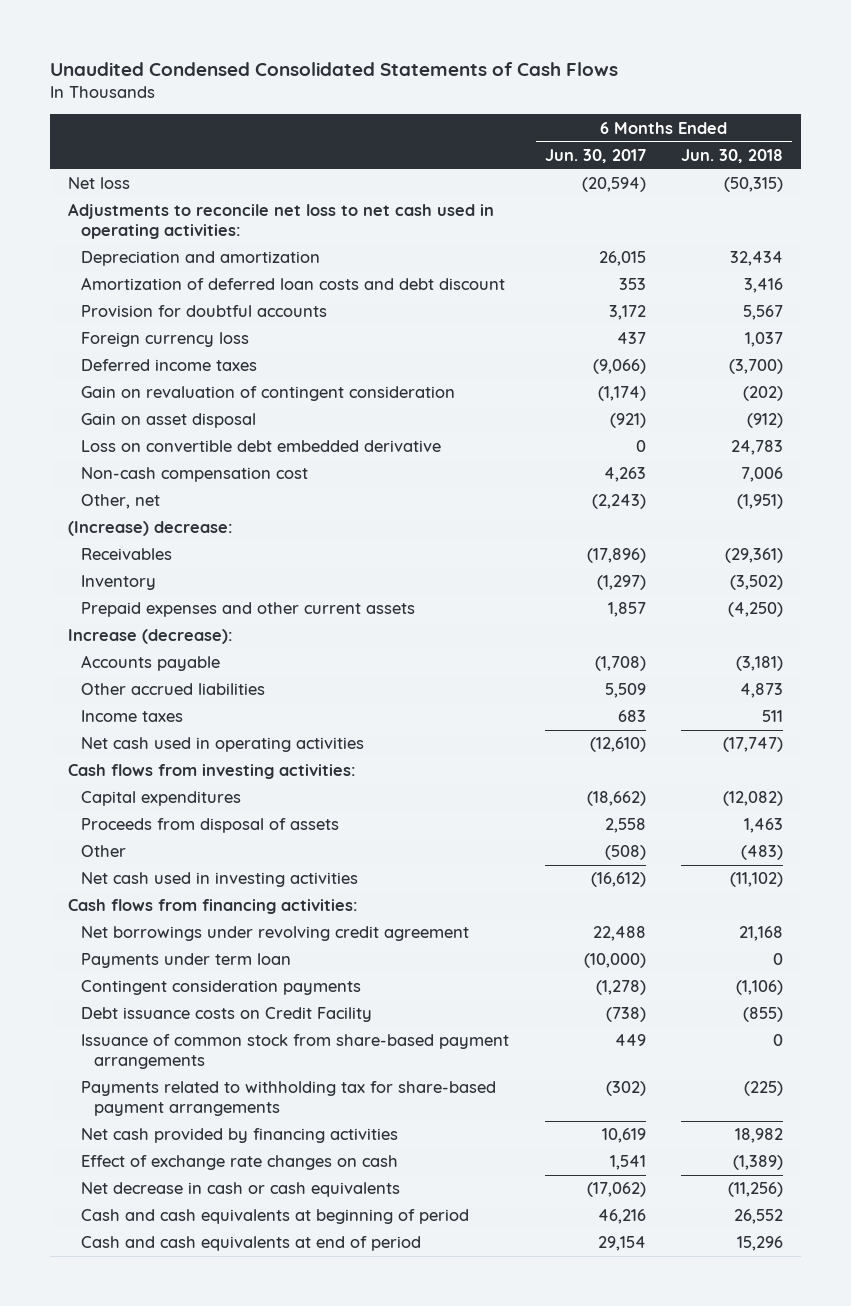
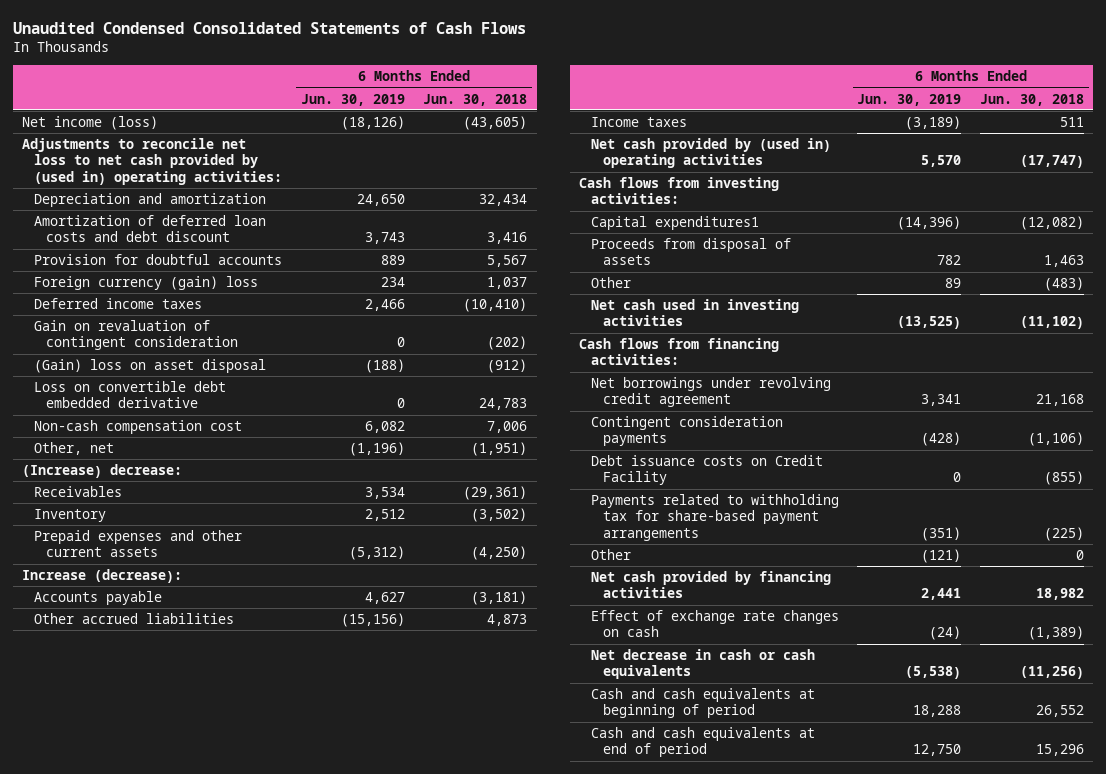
- | 6 Months Ended Jun. 30, 2017 | 6 Months Ended Jun. 30, 2018
+ | 6 Months Ended Jun. 30, 2019 | 6 Months Ended Jun. 30, 2018
- Net loss | (20,594) | (50,315)
- Adjustments to reconcile net loss to net cash used in operating activities:
+ Net income (loss) | (18,126) | (43,605)
+ Adjustments to reconcile net loss to net cash provided by (used in) operating activities:
- Foreign currency loss | 437 | 1,037
- Deferred income taxes | (9,066) | (3,700)
+ Foreign currency (gain) loss | 234 | 1,037
+ Deferred income taxes | 2,466 | (10,410)
- Gain on asset disposal | (921) | (912)
+ (Gain) loss on asset disposal | (188) | (912)
- Net cash used in operating activities | (12,610) | (17,747)
+ Net cash provided by (used in) operating activities | 5,570 | (17,747)
- Capital expenditures | (18,662) | (12,082)
+ Capital expenditures1 | (14,396) | (12,082)
- Payments under term loan | (10,000) | 0
- Issuance of common stock from share-based payment arrangements | 449 | 0
+ Other | (121) | 0

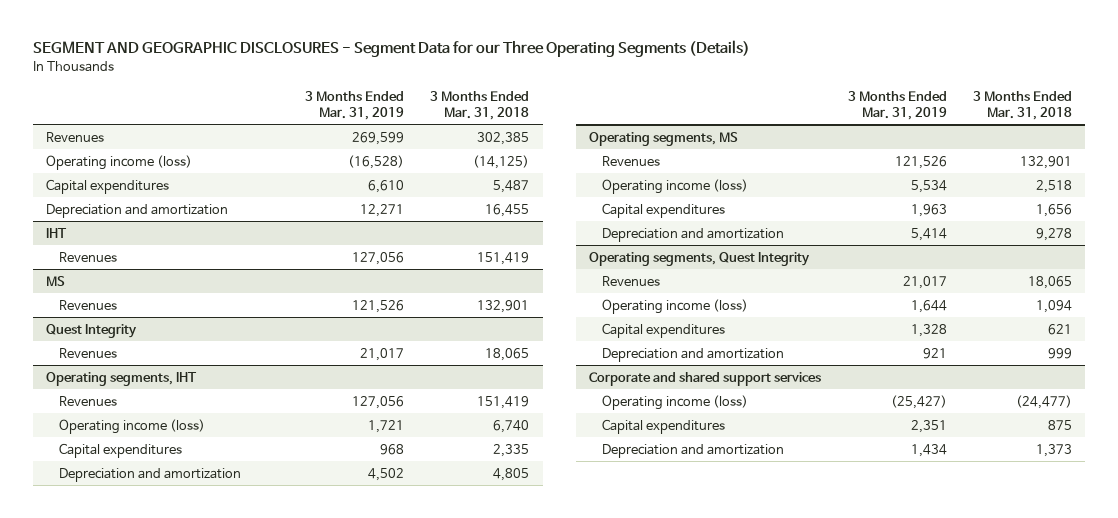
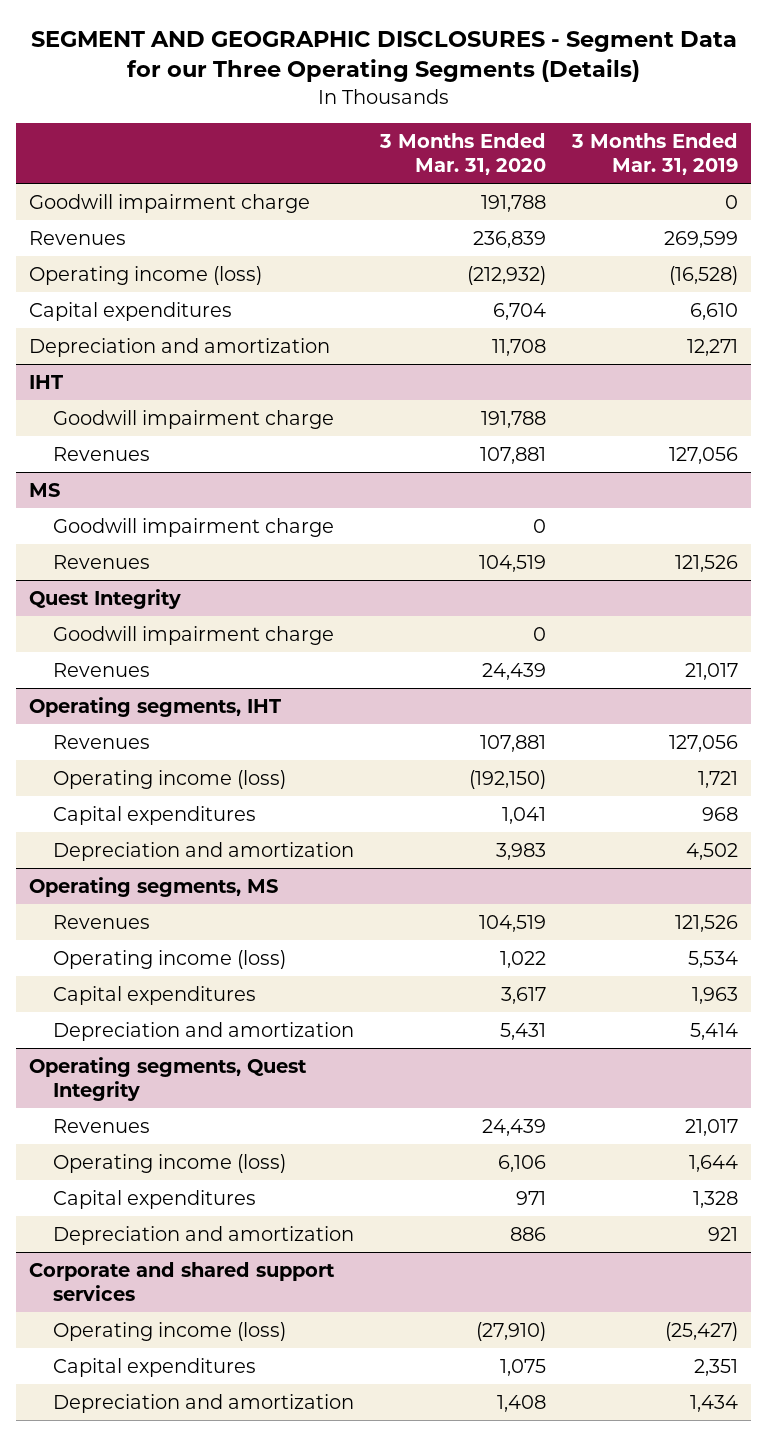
- | 3 Months Ended Mar. 31, 2019 | 3 Months Ended Mar. 31, 2018
+ | 3 Months Ended Mar. 31, 2020 | 3 Months Ended Mar. 31, 2019
+ Goodwill impairment charge | 191,788 | 0
@ IHT
+ Goodwill impairment charge | 191,788 |
@ MS
+ Goodwill impairment charge | 0 |
@ Quest Integrity
+ Goodwill impairment charge | 0 |

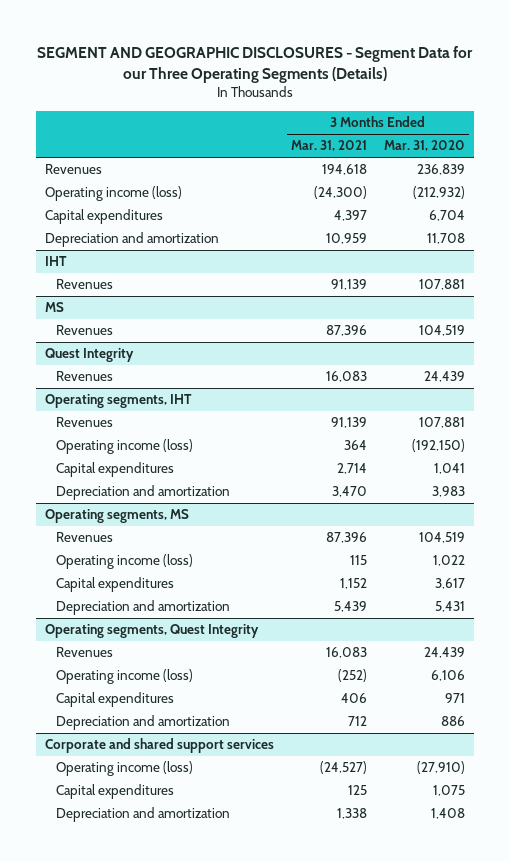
- | 3 Months Ended Mar. 31, 2020 | 3 Months Ended Mar. 31, 2019
+ | 3 Months Ended Mar. 31, 2021 | 3 Months Ended Mar. 31, 2020
- Goodwill impairment charge | 191,788 | 0
@ IHT
- Goodwill impairment charge | 191,788 |
@ MS
- Goodwill impairment charge | 0 |
@ Quest Integrity
- Goodwill impairment charge | 0 |

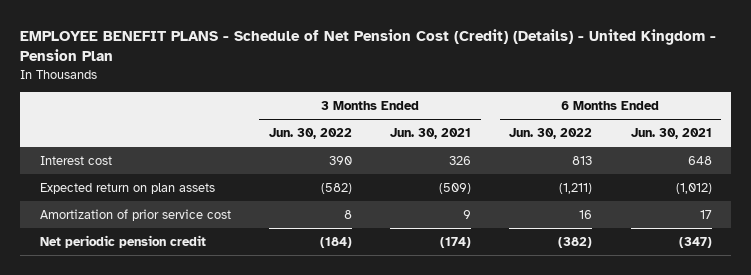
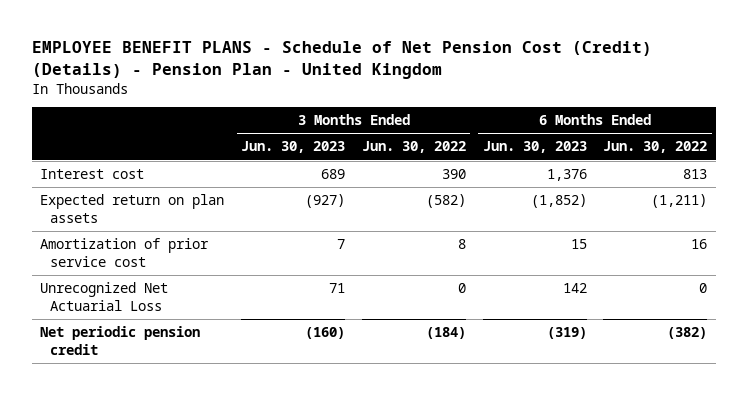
- EMPLOYEE BENEFIT PLANS - Schedule of Net Pension Cost (Credit) (Details) - United Kingdom - Pension Plan
+ EMPLOYEE BENEFIT PLANS - Schedule of Net Pension Cost (Credit) (Details) - Pension Plan - United Kingdom
- | 3 Months Ended Jun. 30, 2022 | 3 Months Ended Jun. 30, 2021 | 6 Months Ended Jun. 30, 2022 | 6 Months Ended Jun. 30, 2021
+ | 3 Months Ended Jun. 30, 2023 | 3 Months Ended Jun. 30, 2022 | 6 Months Ended Jun. 30, 2023 | 6 Months Ended Jun. 30, 2022
+ Unrecognized Net Actuarial Loss | 71 | 0 | 142 | 0

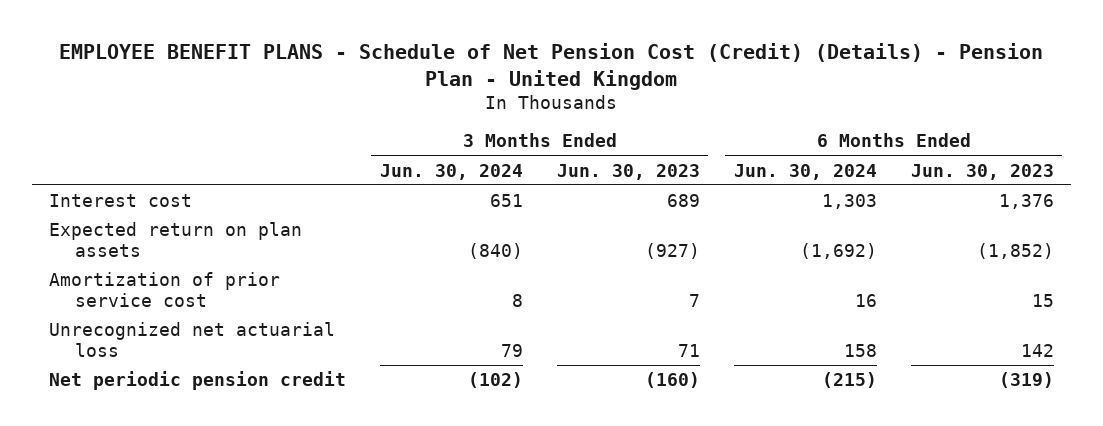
- | 3 Months Ended Jun. 30, 2023 | 3 Months Ended Jun. 30, 2022 | 6 Months Ended Jun. 30, 2023 | 6 Months Ended Jun. 30, 2022
+ | 3 Months Ended Jun. 30, 2024 | 3 Months Ended Jun. 30, 2023 | 6 Months Ended Jun. 30, 2024 | 6 Months Ended Jun. 30, 2023
- Unrecognized Net Actuarial Loss | 71 | 0 | 142 | 0
+ Unrecognized net actuarial loss | 79 | 71 | 158 | 142

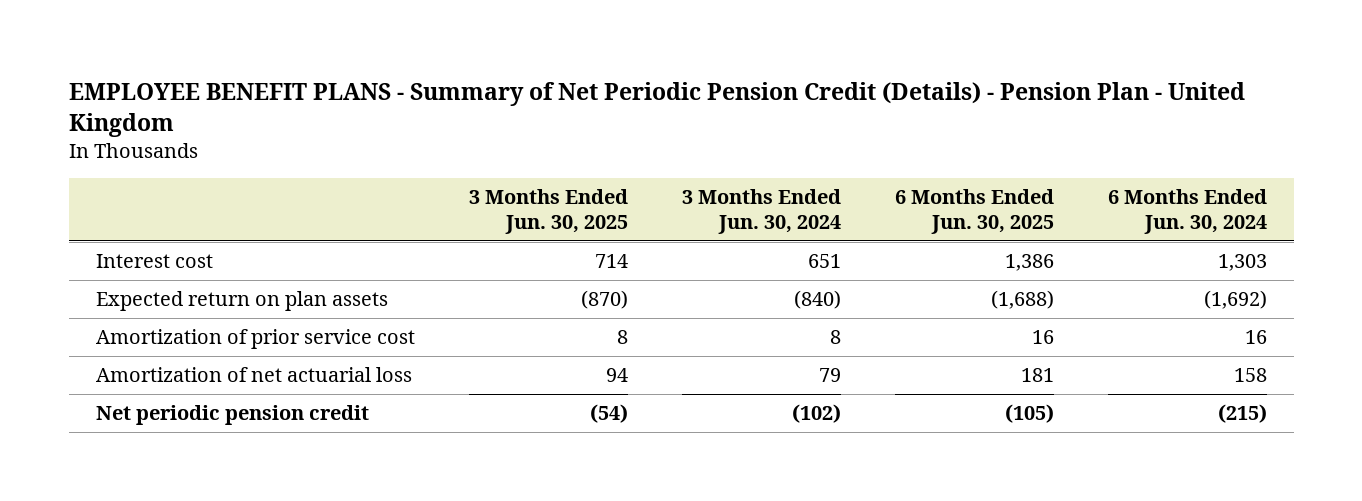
- EMPLOYEE BENEFIT PLANS - Schedule of Net Pension Cost (Credit) (Details) - Pension Plan - United Kingdom
+ EMPLOYEE BENEFIT PLANS - Summary of Net Periodic Pension Credit (Details) - Pension Plan - United Kingdom
- | 3 Months Ended Jun. 30, 2024 | 3 Months Ended Jun. 30, 2023 | 6 Months Ended Jun. 30, 2024 | 6 Months Ended Jun. 30, 2023
+ | 3 Months Ended Jun. 30, 2025 | 3 Months Ended Jun. 30, 2024 | 6 Months Ended Jun. 30, 2025 | 6 Months Ended Jun. 30, 2024
- Unrecognized net actuarial loss | 79 | 71 | 158 | 142
+ Amortization of net actuarial loss | 94 | 79 | 181 | 158

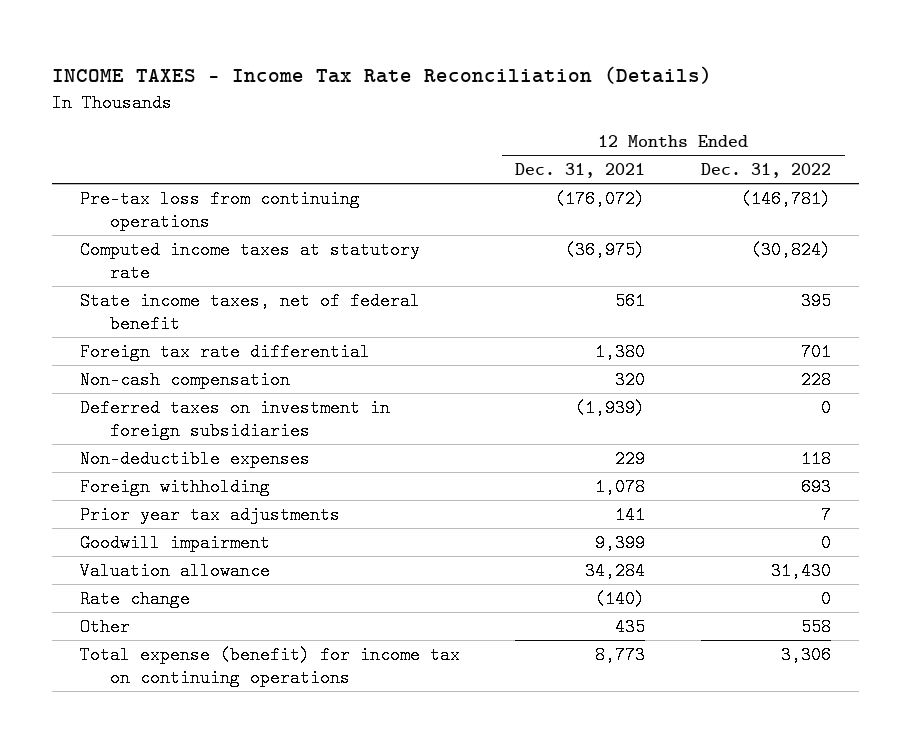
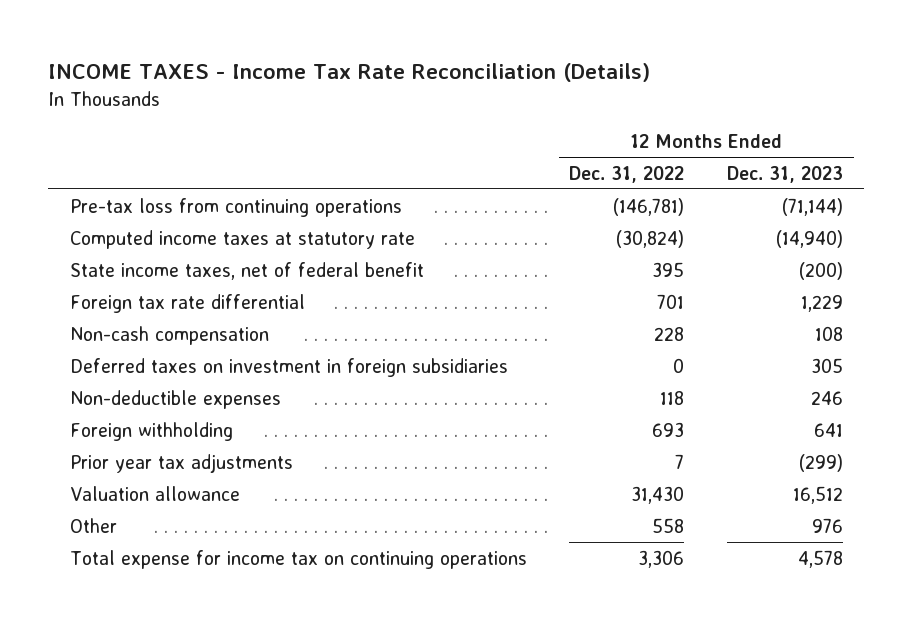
- | 12 Months Ended Dec. 31, 2021 | 12 Months Ended Dec. 31, 2022
+ | 12 Months Ended Dec. 31, 2022 | 12 Months Ended Dec. 31, 2023
- Goodwill impairment | 9,399 | 0
- Rate change | (140) | 0
- Total expense (benefit) for income tax on continuing operations | 8,773 | 3,306
+ Total expense for income tax on continuing operations | 3,306 | 4,578

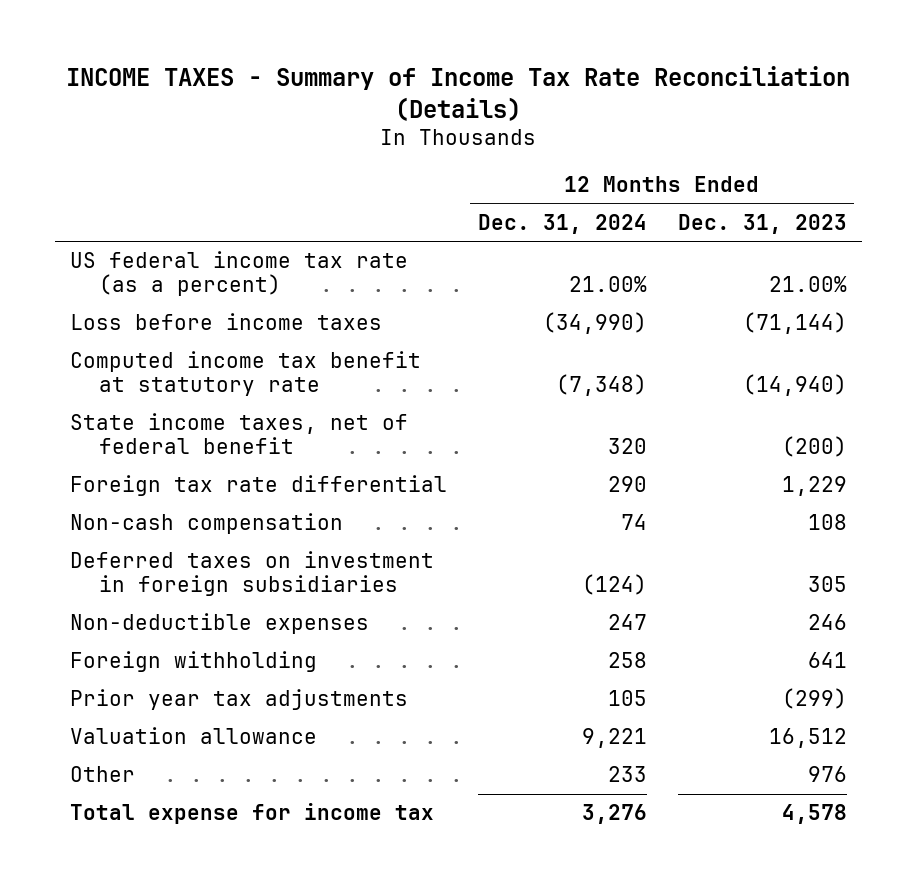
- INCOME TAXES - Income Tax Rate Reconciliation (Details)
+ INCOME TAXES - Summary of Income Tax Rate Reconciliation (Details)
- | 12 Months Ended Dec. 31, 2022 | 12 Months Ended Dec. 31, 2023
+ | 12 Months Ended Dec. 31, 2024 | 12 Months Ended Dec. 31, 2023
- Pre-tax loss from continuing operations | (146,781) | (71,144)
- Computed income taxes at statutory rate | (30,824) | (14,940)
+ US federal income tax rate (as a percent) | 21.00% | 21.00%
+ Loss before income taxes | (34,990) | (71,144)
+ Computed income tax benefit at statutory rate | (7,348) | (14,940)
- Total expense for income tax on continuing operations | 3,306 | 4,578
+ Total expense for income tax | 3,276 | 4,578

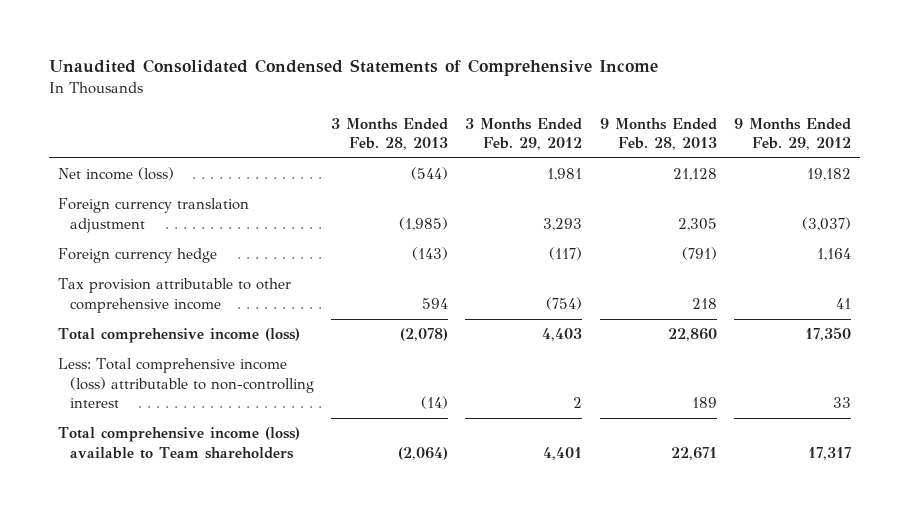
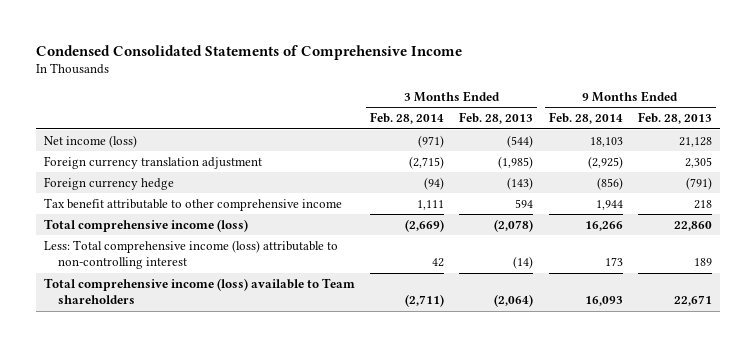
- Unaudited Consolidated Condensed Statements of Comprehensive Income
+ Condensed Consolidated Statements of Comprehensive Income
- | 3 Months Ended Feb. 28, 2013 | 3 Months Ended Feb. 29, 2012 | 9 Months Ended Feb. 28, 2013 | 9 Months Ended Feb. 29, 2012
+ | 3 Months Ended Feb. 28, 2014 | 3 Months Ended Feb. 28, 2013 | 9 Months Ended Feb. 28, 2014 | 9 Months Ended Feb. 28, 2013
- Tax provision attributable to other comprehensive income | 594 | (754) | 218 | 41
+ Tax benefit attributable to other comprehensive income | 1,111 | 594 | 1,944 | 218

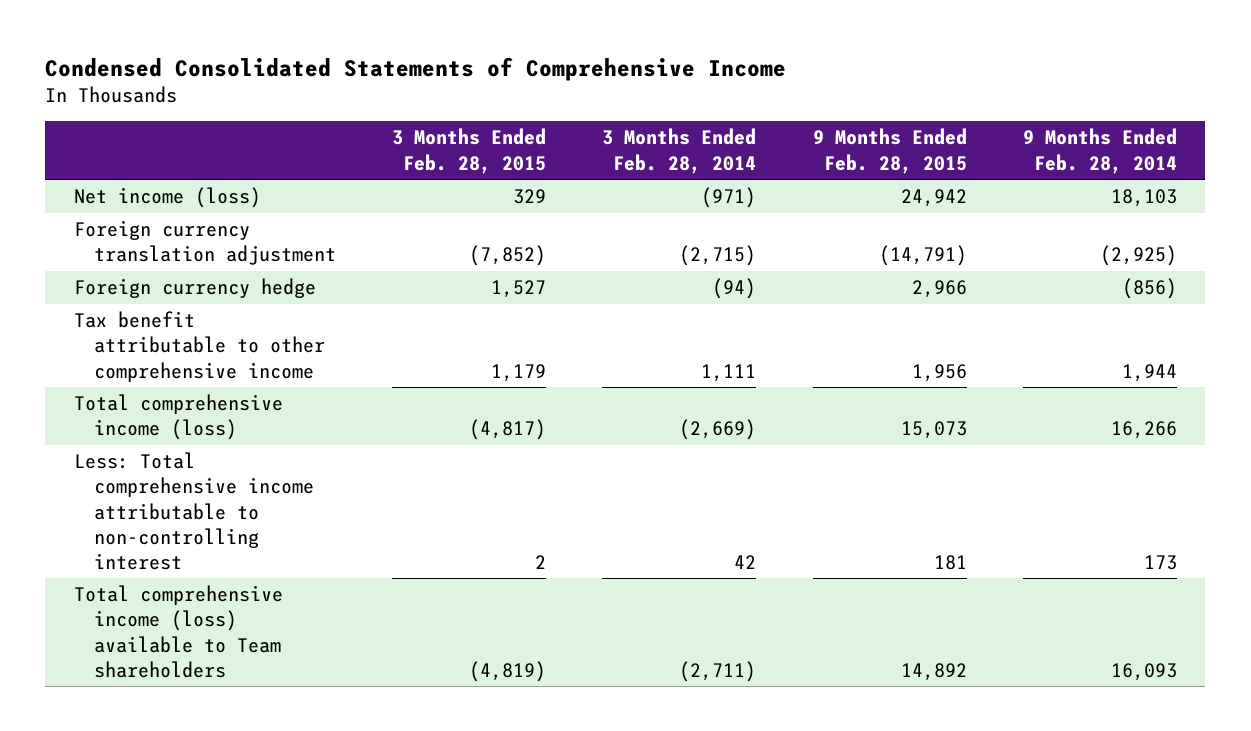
- | 3 Months Ended Feb. 28, 2014 | 3 Months Ended Feb. 28, 2013 | 9 Months Ended Feb. 28, 2014 | 9 Months Ended Feb. 28, 2013
+ | 3 Months Ended Feb. 28, 2015 | 3 Months Ended Feb. 28, 2014 | 9 Months Ended Feb. 28, 2015 | 9 Months Ended Feb. 28, 2014
- Less: Total comprehensive income (loss) attributable to non-controlling interest | 42 | (14) | 173 | 189
+ Less: Total comprehensive income attributable to non-controlling interest | 2 | 42 | 181 | 173

